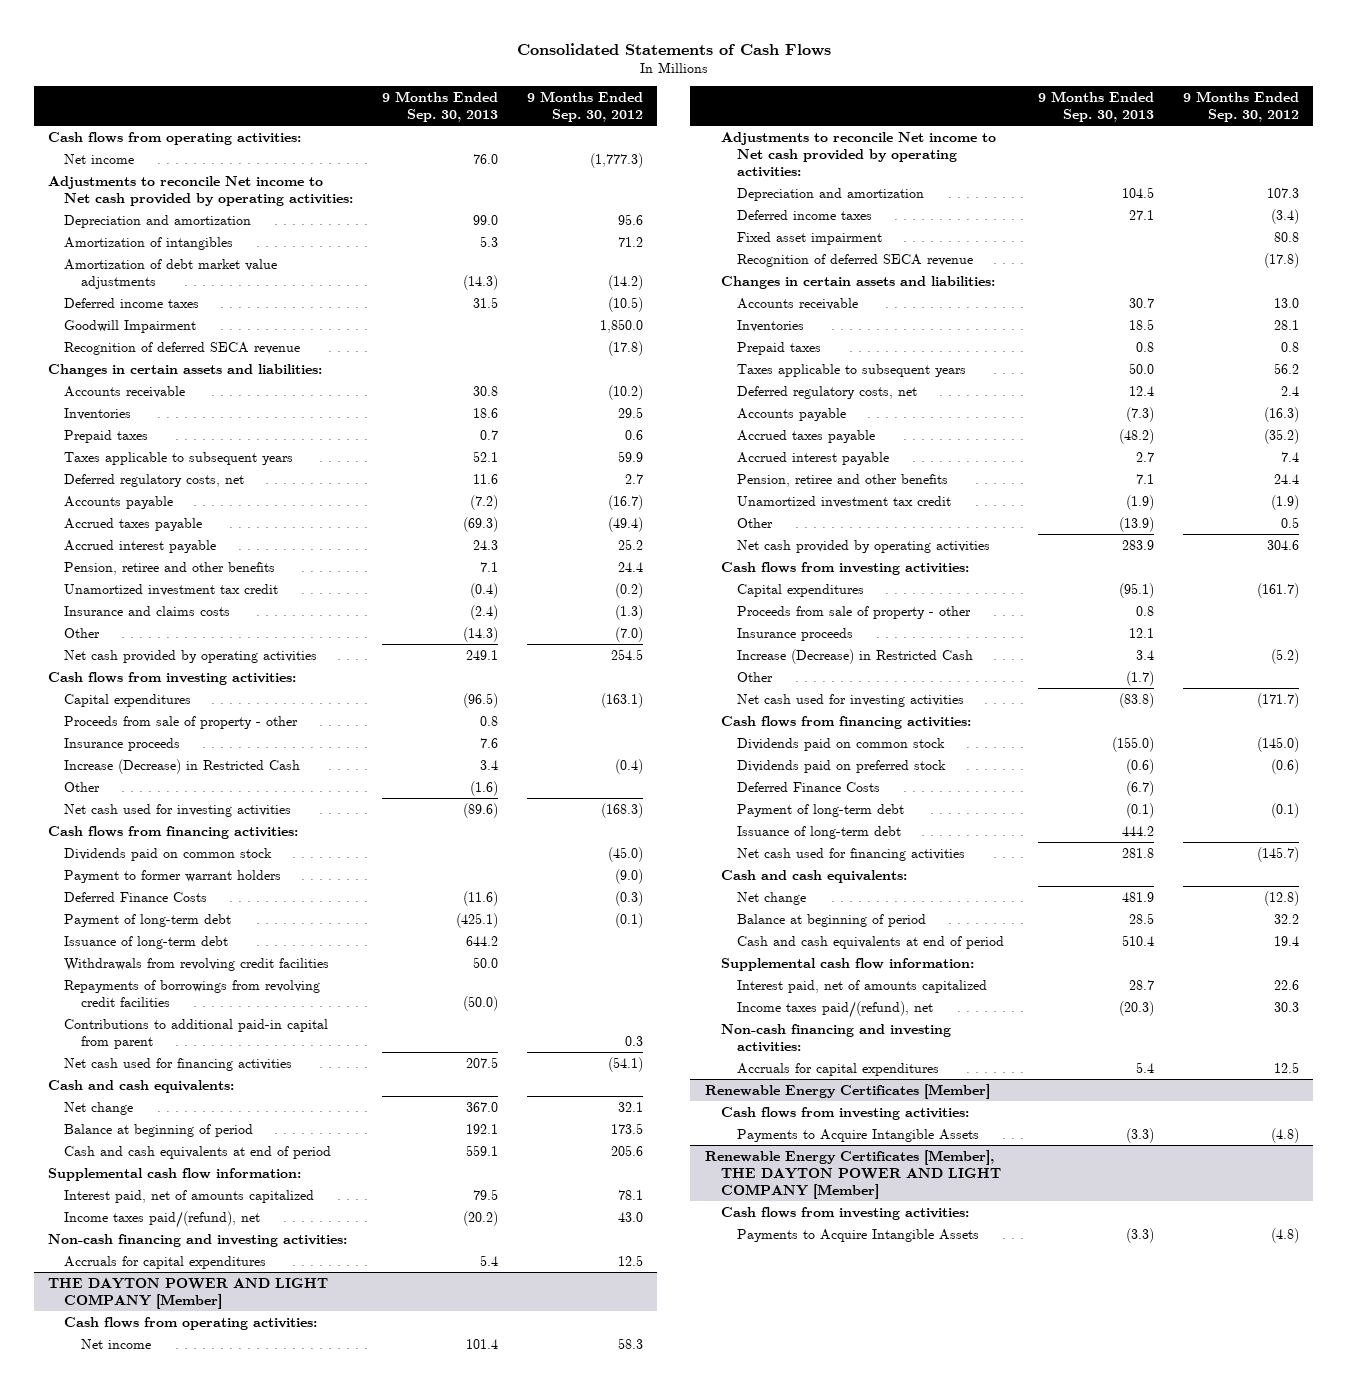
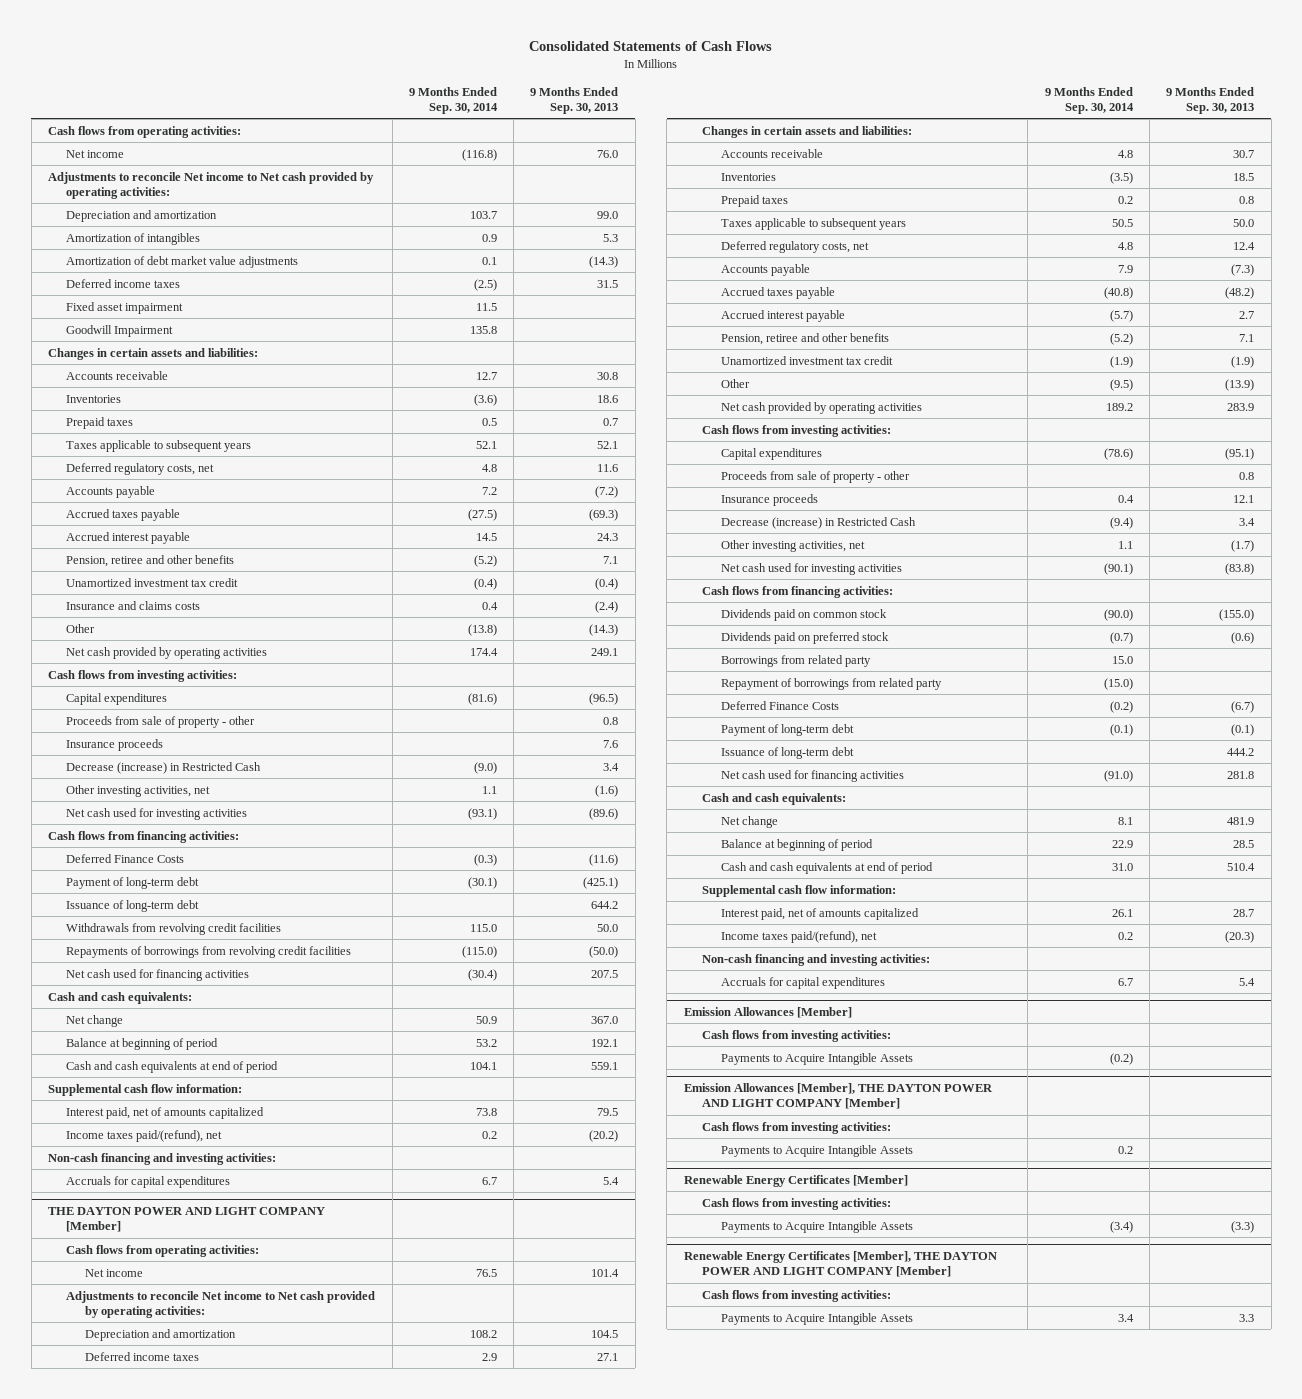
- | 9 Months Ended Sep. 30, 2013 | 9 Months Ended Sep. 30, 2012
+ | 9 Months Ended Sep. 30, 2014 | 9 Months Ended Sep. 30, 2013
+ Fixed asset impairment | 11.5 |
- Recognition of deferred SECA revenue | | (17.8)
- Increase (Decrease) in Restricted Cash | 3.4 | (0.4)
- Other | (1.6) |
+ Decrease (increase) in Restricted Cash | (9.0) | 3.4
+ Other investing activities, net | 1.1 | (1.6)
- Dividends paid on common stock | | (45.0)
- Payment to former warrant holders | | (9.0)
- Contributions to additional paid-in capital from parent | | 0.3
@ THE DAYTON POWER AND LIGHT COMPANY [Member]
- Fixed asset impairment | | 80.8
- Recognition of deferred SECA revenue | | (17.8)
- Increase (Decrease) in Restricted Cash | 3.4 | (5.2)
- Other | (1.7) |
+ Decrease (increase) in Restricted Cash | (9.4) | 3.4
+ Other investing activities, net | 1.1 | (1.7)
+ Borrowings from related party | 15.0 |
+ Repayment of borrowings from related party | (15.0) |
+ Emission Allowances [Member]
+ Cash flows from investing activities:
+ Payments to Acquire Intangible Assets | (0.2) |
+ Emission Allowances [Member], THE DAYTON POWER AND LIGHT COMPANY [Member]
+ Cash flows from investing activities:
+ Payments to Acquire Intangible Assets | 0.2 |
@ Renewable Energy Certificates [Member], THE DAYTON POWER AND LIGHT COMPANY [Member]
- Payments to Acquire Intangible Assets | (3.3) | (4.8)
+ Payments to Acquire Intangible Assets | 3.4 | 3.3

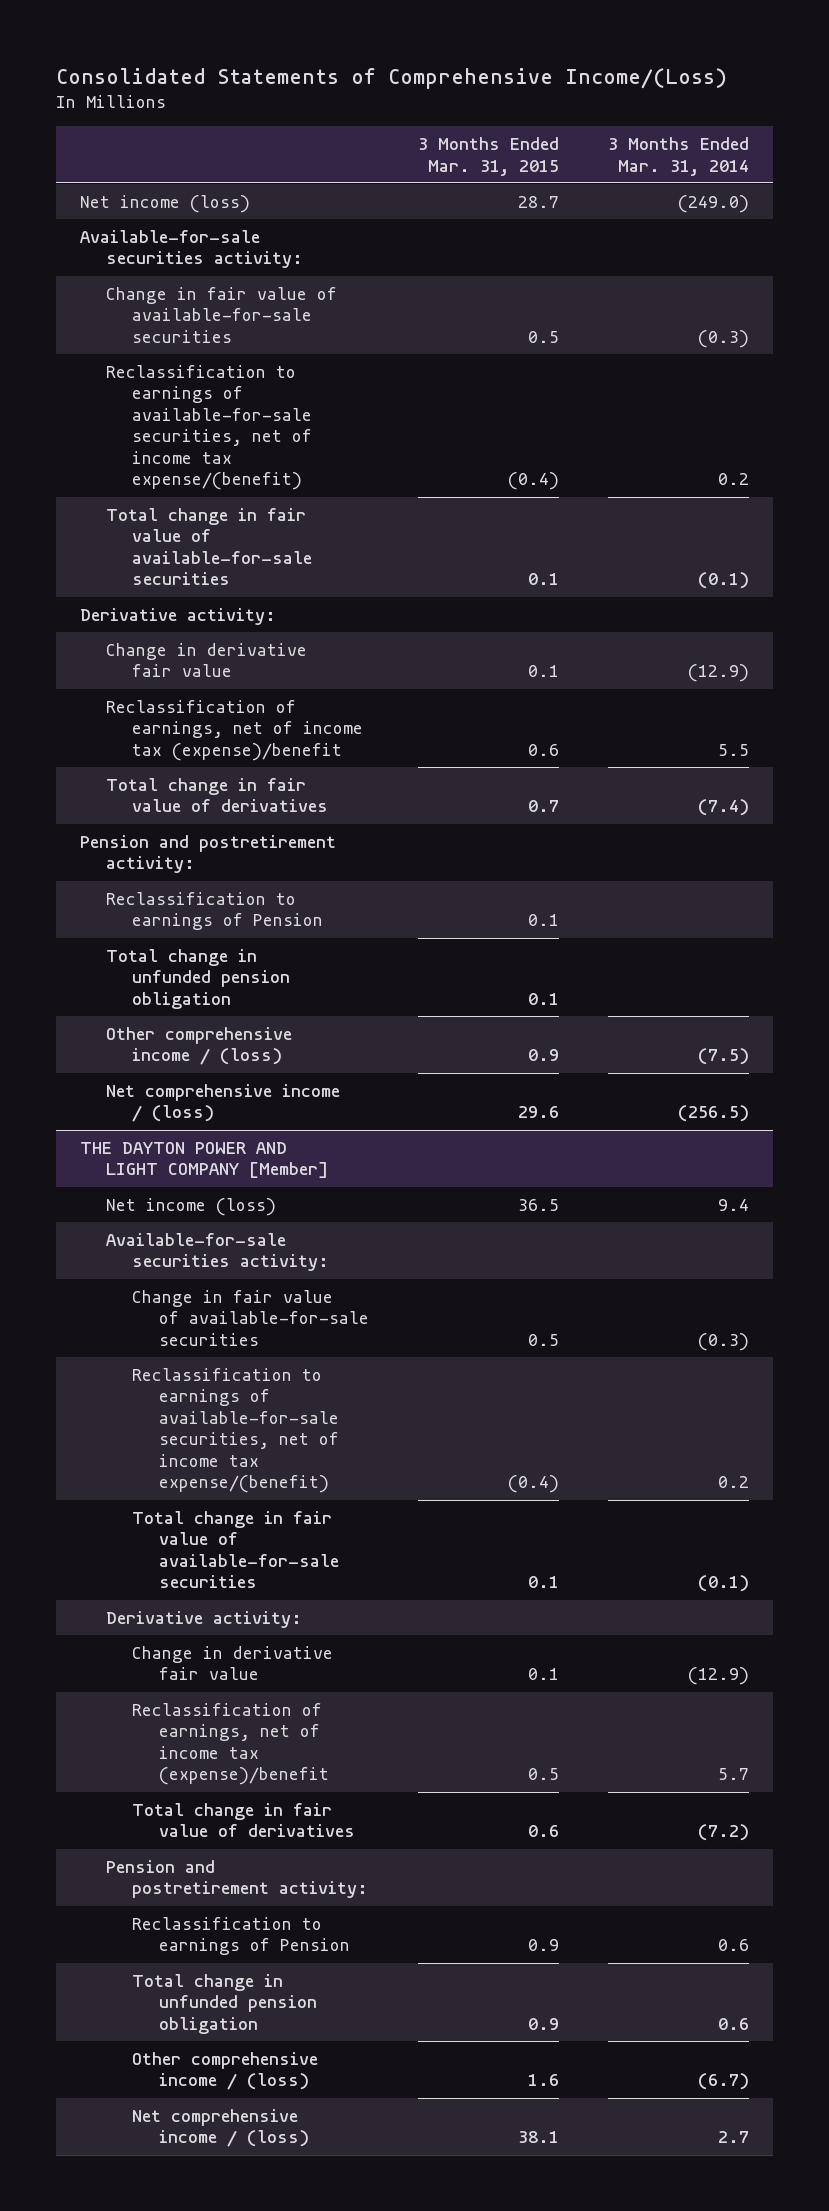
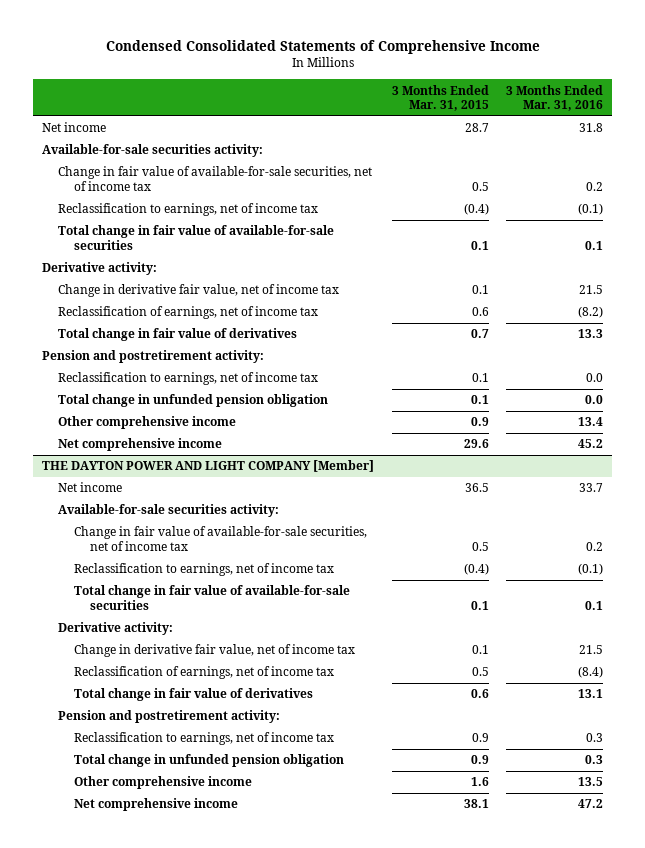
- Consolidated Statements of Comprehensive Income/(Loss)
+ Condensed Consolidated Statements of Comprehensive Income
- | 3 Months Ended Mar. 31, 2015 | 3 Months Ended Mar. 31, 2014
+ | 3 Months Ended Mar. 31, 2015 | 3 Months Ended Mar. 31, 2016
- Net income (loss) | 28.7 | (249.0)
+ Net income | 28.7 | 31.8
- Change in fair value of available-for-sale securities | 0.5 | (0.3)
- Reclassification to earnings of available-for-sale securities, net of income tax expense/(benefit) | (0.4) | 0.2
+ Change in fair value of available-for-sale securities, net of income tax | 0.5 | 0.2
+ Reclassification to earnings, net of income tax | (0.4) | (0.1)
- Change in derivative fair value | 0.1 | (12.9)
- Reclassification of earnings, net of income tax (expense)/benefit | 0.6 | 5.5
+ Change in derivative fair value, net of income tax | 0.1 | 21.5
+ Reclassification of earnings, net of income tax | 0.6 | (8.2)
- Reclassification to earnings of Pension | 0.1 |
+ Reclassification to earnings, net of income tax | 0.1 | 0.0
- Other comprehensive income / (loss) | 0.9 | (7.5)
- Net comprehensive income / (loss) | 29.6 | (256.5)
+ Other comprehensive income | 0.9 | 13.4
+ Net comprehensive income | 29.6 | 45.2
@ THE DAYTON POWER AND LIGHT COMPANY [Member]
- Net income (loss) | 36.5 | 9.4
+ Net income | 36.5 | 33.7
- Change in fair value of available-for-sale securities | 0.5 | (0.3)
- Reclassification to earnings of available-for-sale securities, net of income tax expense/(benefit) | (0.4) | 0.2
+ Change in fair value of available-for-sale securities, net of income tax | 0.5 | 0.2
+ Reclassification to earnings, net of income tax | (0.4) | (0.1)
- Change in derivative fair value | 0.1 | (12.9)
- Reclassification of earnings, net of income tax (expense)/benefit | 0.5 | 5.7
+ Change in derivative fair value, net of income tax | 0.1 | 21.5
+ Reclassification of earnings, net of income tax | 0.5 | (8.4)
- Reclassification to earnings of Pension | 0.9 | 0.6
+ Reclassification to earnings, net of income tax | 0.9 | 0.3
- Other comprehensive income / (loss) | 1.6 | (6.7)
- Net comprehensive income / (loss) | 38.1 | 2.7
+ Other comprehensive income | 1.6 | 13.5
+ Net comprehensive income | 38.1 | 47.2

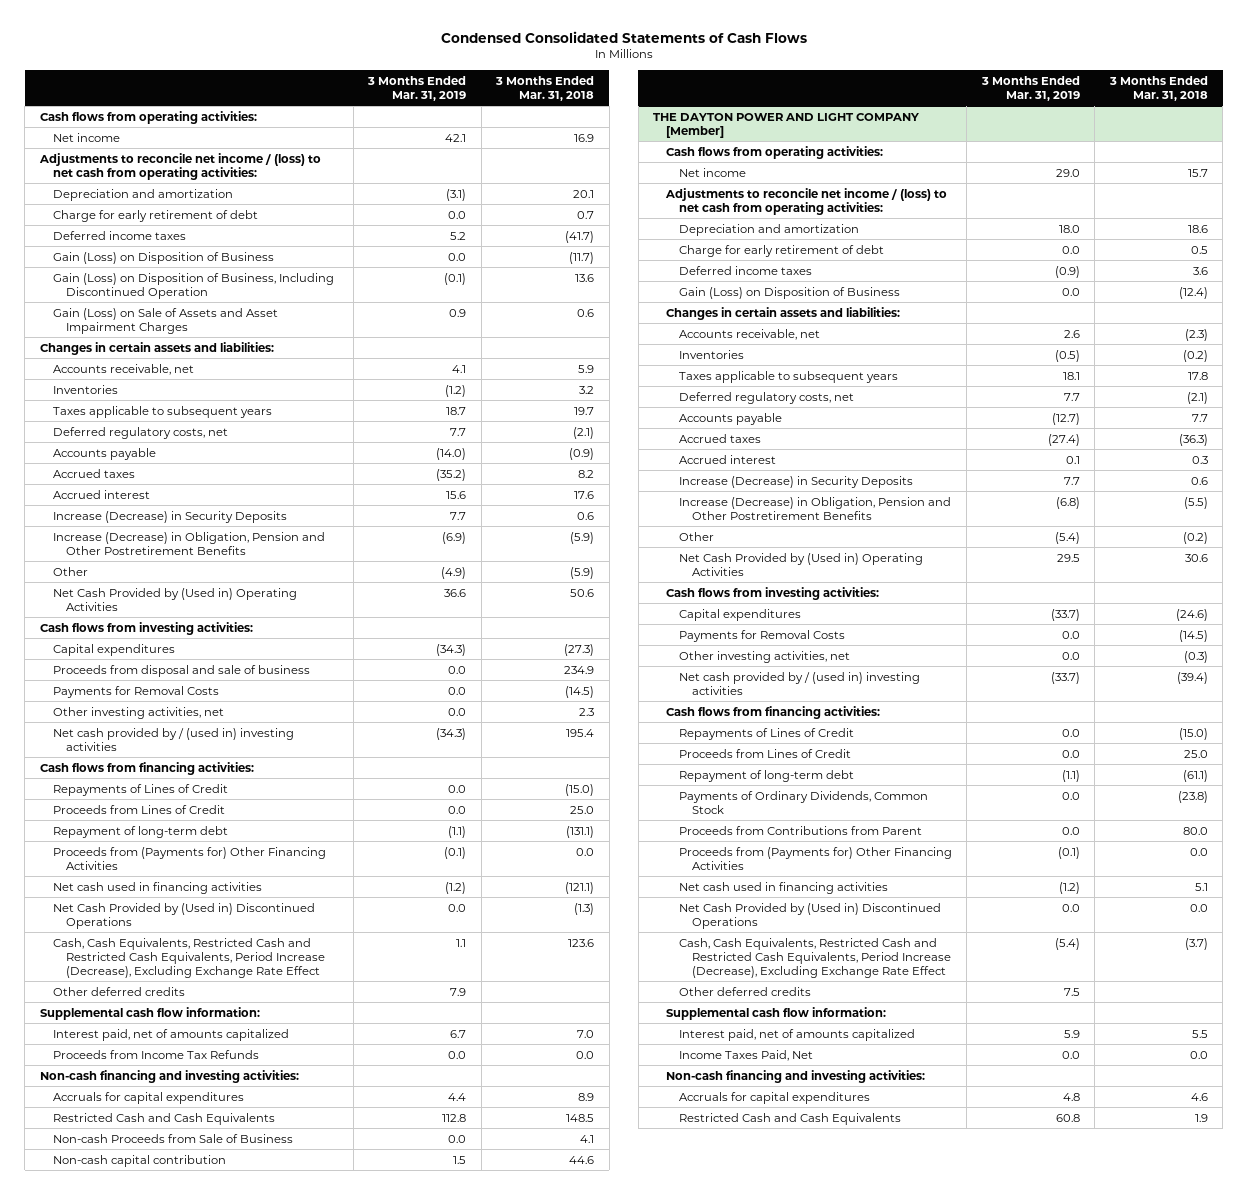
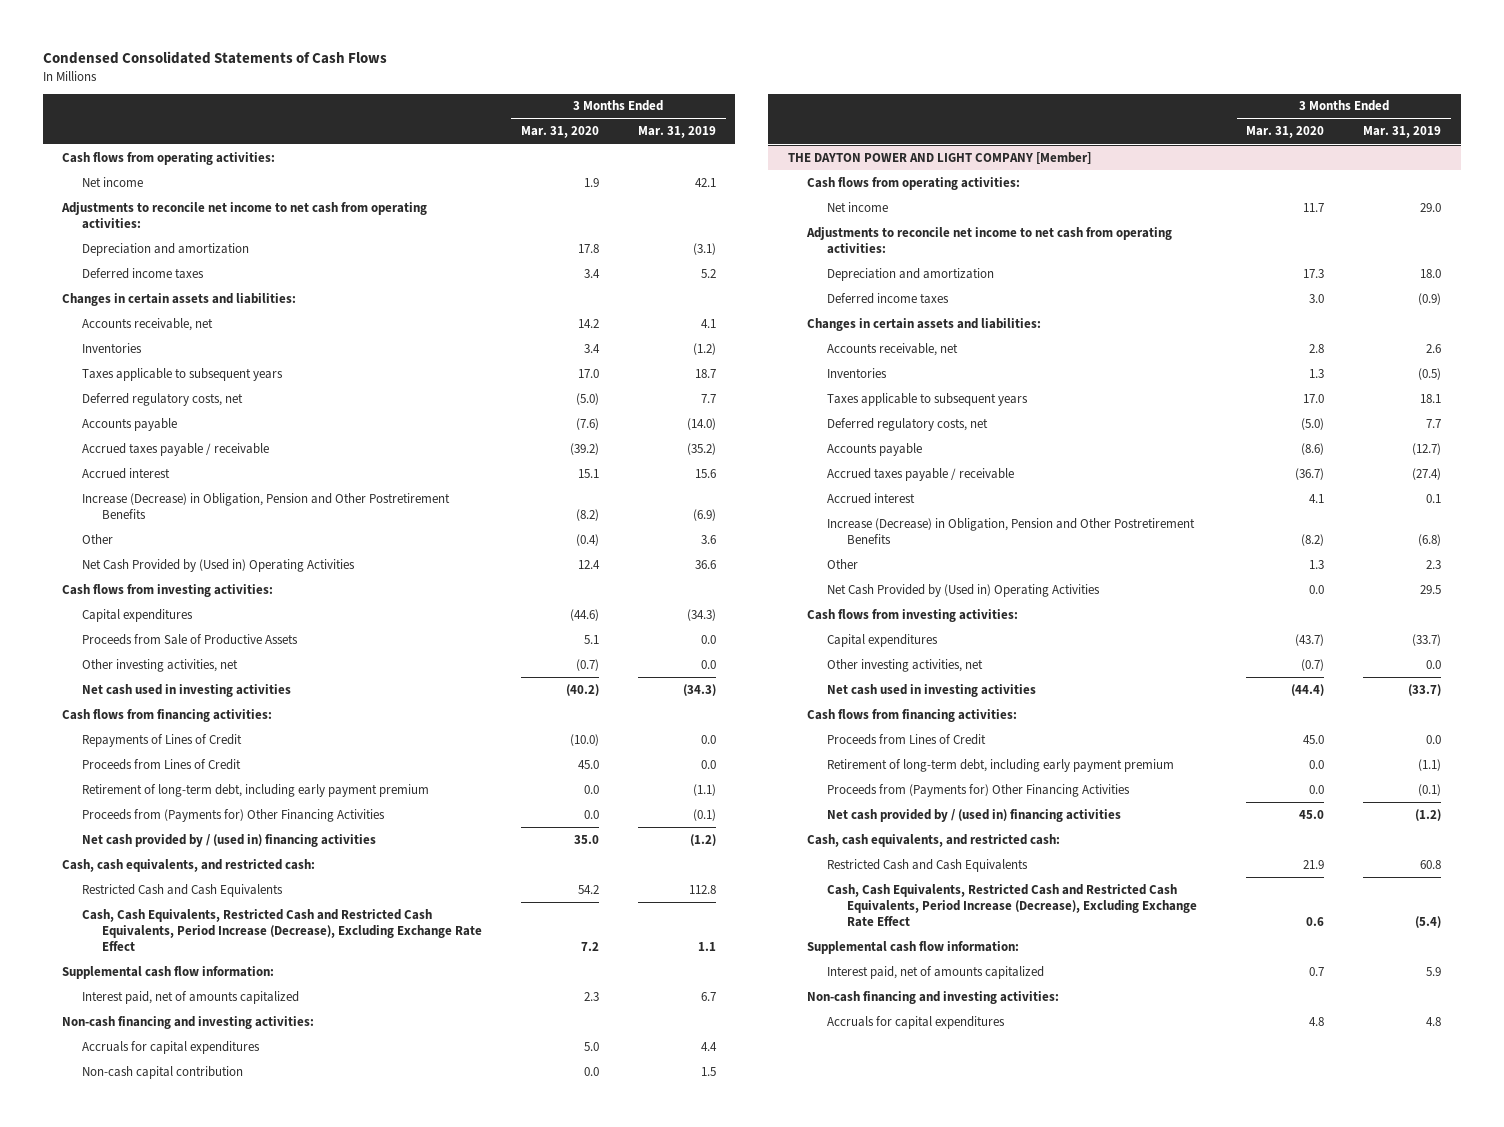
- | 3 Months Ended Mar. 31, 2019 | 3 Months Ended Mar. 31, 2018
+ | 3 Months Ended Mar. 31, 2020 | 3 Months Ended Mar. 31, 2019
- Adjustments to reconcile net income / (loss) to net cash from operating activities:
+ Adjustments to reconcile net income to net cash from operating activities:
- Charge for early retirement of debt | 0.0 | 0.7
- Gain (Loss) on Disposition of Business | 0.0 | (11.7)
- Gain (Loss) on Disposition of Business, Including Discontinued Operation | (0.1) | 13.6
- Gain (Loss) on Sale of Assets and Asset Impairment Charges | 0.9 | 0.6
- Accrued taxes | (35.2) | 8.2
+ Accrued taxes payable / receivable | (39.2) | (35.2)
- Increase (Decrease) in Security Deposits | 7.7 | 0.6
- Other | (4.9) | (5.9)
+ Other | (0.4) | 3.6
- Proceeds from disposal and sale of business | 0.0 | 234.9
- Payments for Removal Costs | 0.0 | (14.5)
+ Proceeds from Sale of Productive Assets | 5.1 | 0.0
- Net cash provided by / (used in) investing activities | (34.3) | 195.4
+ Net cash used in investing activities | (40.2) | (34.3)
- Repayment of long-term debt | (1.1) | (131.1)
+ Retirement of long-term debt, including early payment premium | 0.0 | (1.1)
- Net cash used in financing activities | (1.2) | (121.1)
- Net Cash Provided by (Used in) Discontinued Operations | 0.0 | (1.3)
+ Net cash provided by / (used in) financing activities | 35.0 | (1.2)
+ Cash, cash equivalents, and restricted cash:
moved up: Restricted Cash and Cash Equivalents | 54.2 | 112.8
- Other deferred credits | 7.9 |
- Proceeds from Income Tax Refunds | 0.0 | 0.0
- Non-cash Proceeds from Sale of Business | 0.0 | 4.1
@ THE DAYTON POWER AND LIGHT COMPANY [Member]
- Adjustments to reconcile net income / (loss) to net cash from operating activities:
+ Adjustments to reconcile net income to net cash from operating activities:
- Charge for early retirement of debt | 0.0 | 0.5
- Gain (Loss) on Disposition of Business | 0.0 | (12.4)
- Accrued taxes | (27.4) | (36.3)
+ Accrued taxes payable / receivable | (36.7) | (27.4)
- Increase (Decrease) in Security Deposits | 7.7 | 0.6
- Other | (5.4) | (0.2)
+ Other | 1.3 | 2.3
- Payments for Removal Costs | 0.0 | (14.5)
- Net cash provided by / (used in) investing activities | (33.7) | (39.4)
+ Net cash used in investing activities | (44.4) | (33.7)
- Repayments of Lines of Credit | 0.0 | (15.0)
- Repayment of long-term debt | (1.1) | (61.1)
- Payments of Ordinary Dividends, Common Stock | 0.0 | (23.8)
- Proceeds from Contributions from Parent | 0.0 | 80.0
+ Retirement of long-term debt, including early payment premium | 0.0 | (1.1)
- Net cash used in financing activities | (1.2) | 5.1
- Net Cash Provided by (Used in) Discontinued Operations | 0.0 | 0.0
+ Net cash provided by / (used in) financing activities | 45.0 | (1.2)
+ Cash, cash equivalents, and restricted cash:
moved up: Restricted Cash and Cash Equivalents | 21.9 | 60.8
- Other deferred credits | 7.5 |
- Income Taxes Paid, Net | 0.0 | 0.0

